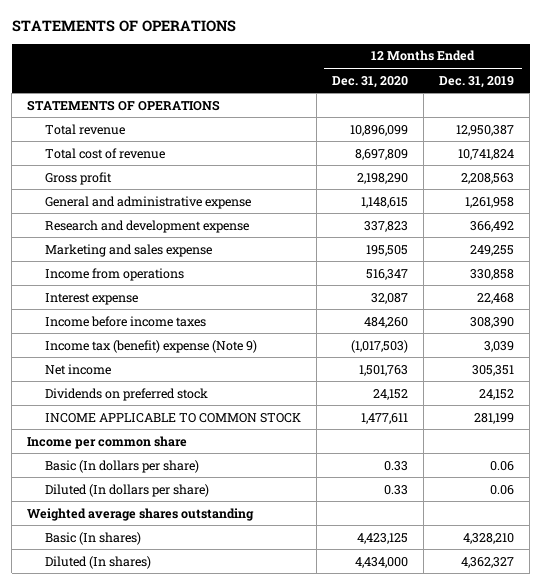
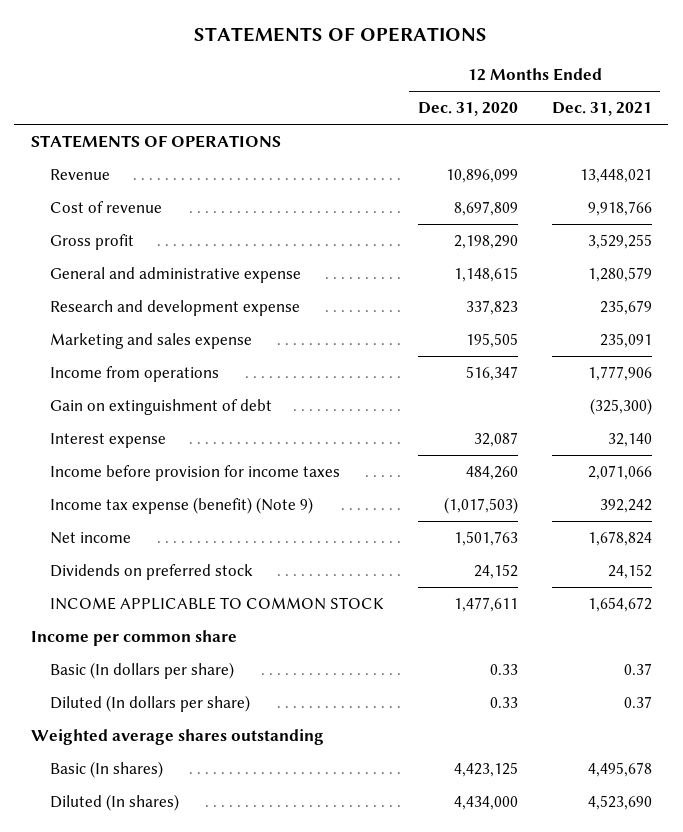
- | 12 Months Ended Dec. 31, 2020 | 12 Months Ended Dec. 31, 2019
+ | 12 Months Ended Dec. 31, 2020 | 12 Months Ended Dec. 31, 2021
- Total revenue | 10,896,099 | 12,950,387
- Total cost of revenue | 8,697,809 | 10,741,824
+ Revenue | 10,896,099 | 13,448,021
+ Cost of revenue | 8,697,809 | 9,918,766
+ Gain on extinguishment of debt | | (325,300)
- Income before income taxes | 484,260 | 308,390
- Income tax (benefit) expense (Note 9) | (1,017,503) | 3,039
+ Income before provision for income taxes | 484,260 | 2,071,066
+ Income tax expense (benefit) (Note 9) | (1,017,503) | 392,242

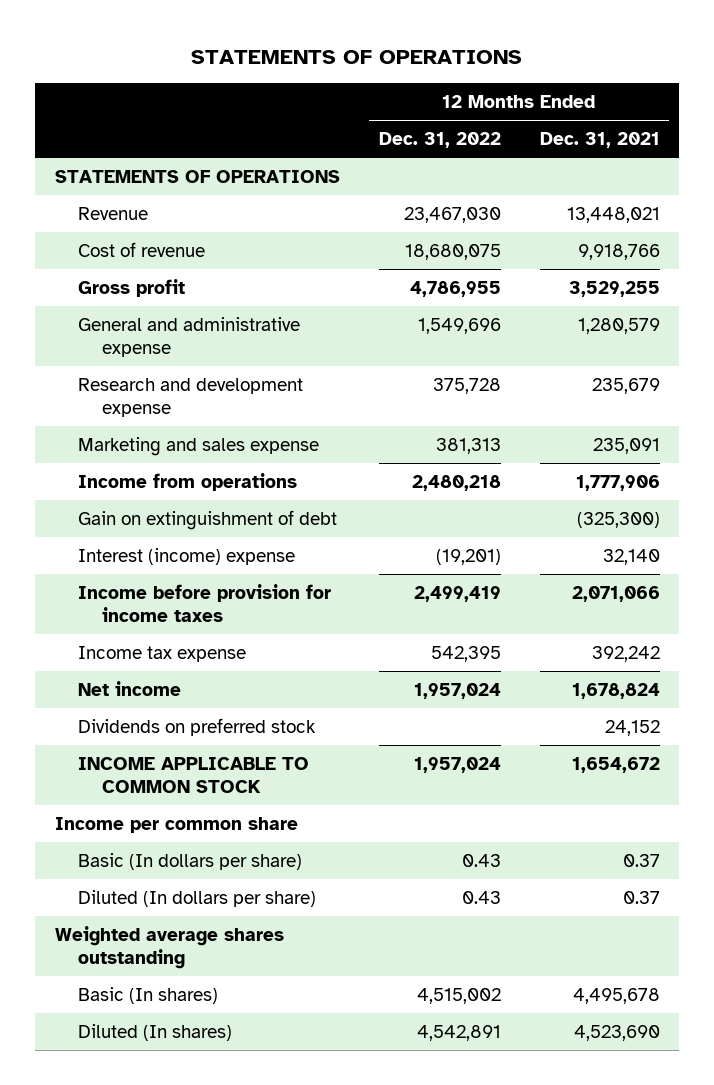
- | 12 Months Ended Dec. 31, 2020 | 12 Months Ended Dec. 31, 2021
+ | 12 Months Ended Dec. 31, 2022 | 12 Months Ended Dec. 31, 2021
- Interest expense | 32,087 | 32,140
+ Interest (income) expense | (19,201) | 32,140
- Income tax expense (benefit) (Note 9) | (1,017,503) | 392,242
+ Income tax expense | 542,395 | 392,242

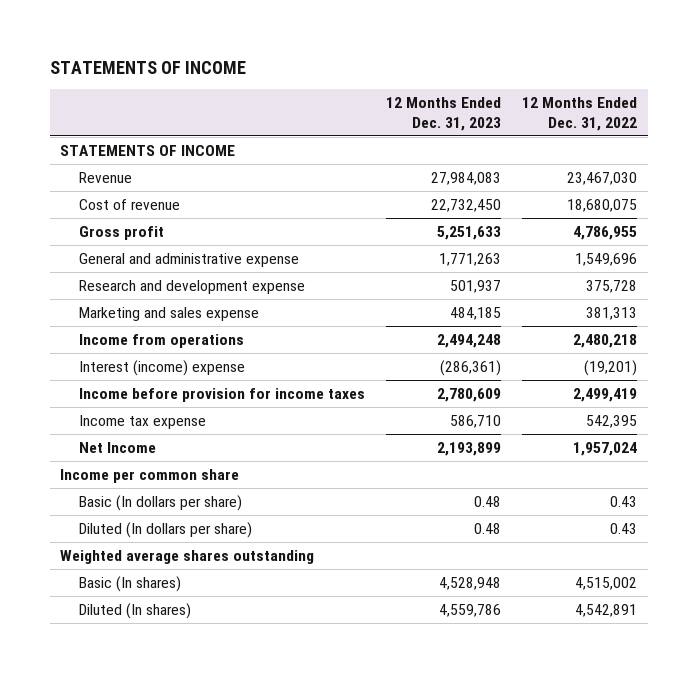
- STATEMENTS OF OPERATIONS
+ STATEMENTS OF INCOME
- | 12 Months Ended Dec. 31, 2022 | 12 Months Ended Dec. 31, 2021
+ | 12 Months Ended Dec. 31, 2023 | 12 Months Ended Dec. 31, 2022
- STATEMENTS OF OPERATIONS
+ STATEMENTS OF INCOME
- Gain on extinguishment of debt | | (325,300)
- Net income | 1,957,024 | 1,678,824
- Dividends on preferred stock | | 24,152
- INCOME APPLICABLE TO COMMON STOCK | 1,957,024 | 1,654,672
+ Net Income | 2,193,899 | 1,957,024

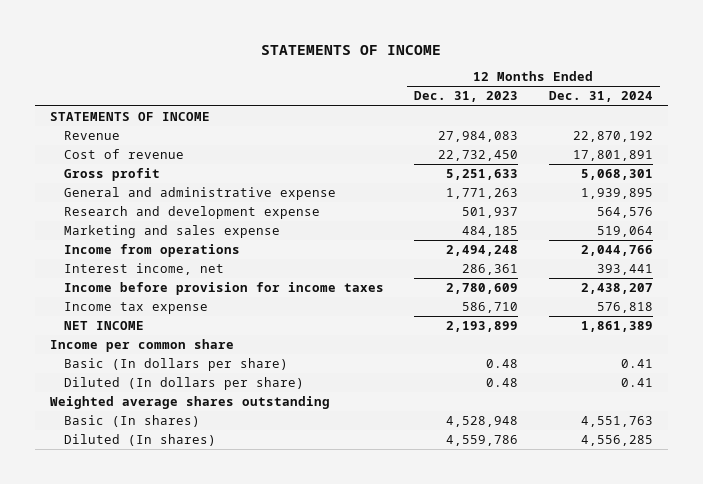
- | 12 Months Ended Dec. 31, 2023 | 12 Months Ended Dec. 31, 2022
+ | 12 Months Ended Dec. 31, 2023 | 12 Months Ended Dec. 31, 2024
- Interest (income) expense | (286,361) | (19,201)
+ Interest income, net | 286,361 | 393,441
- Net Income | 2,193,899 | 1,957,024
+ NET INCOME | 2,193,899 | 1,861,389

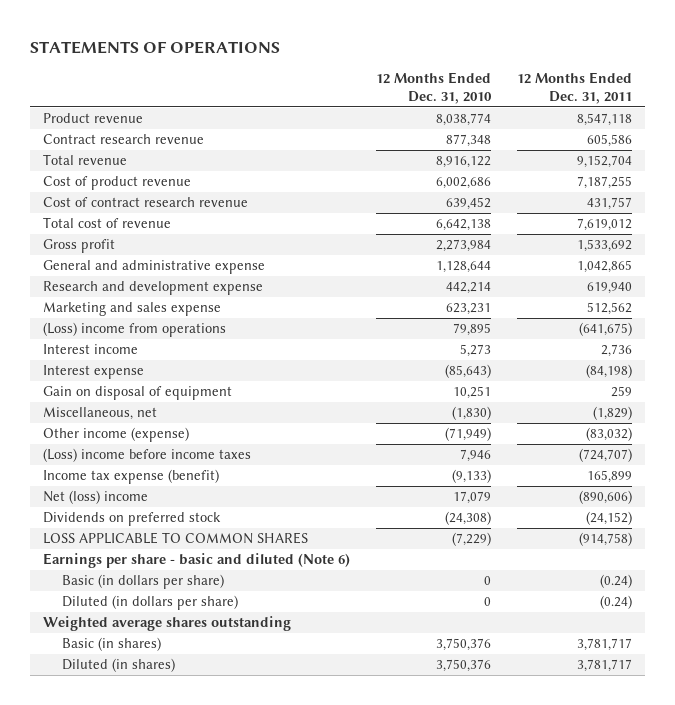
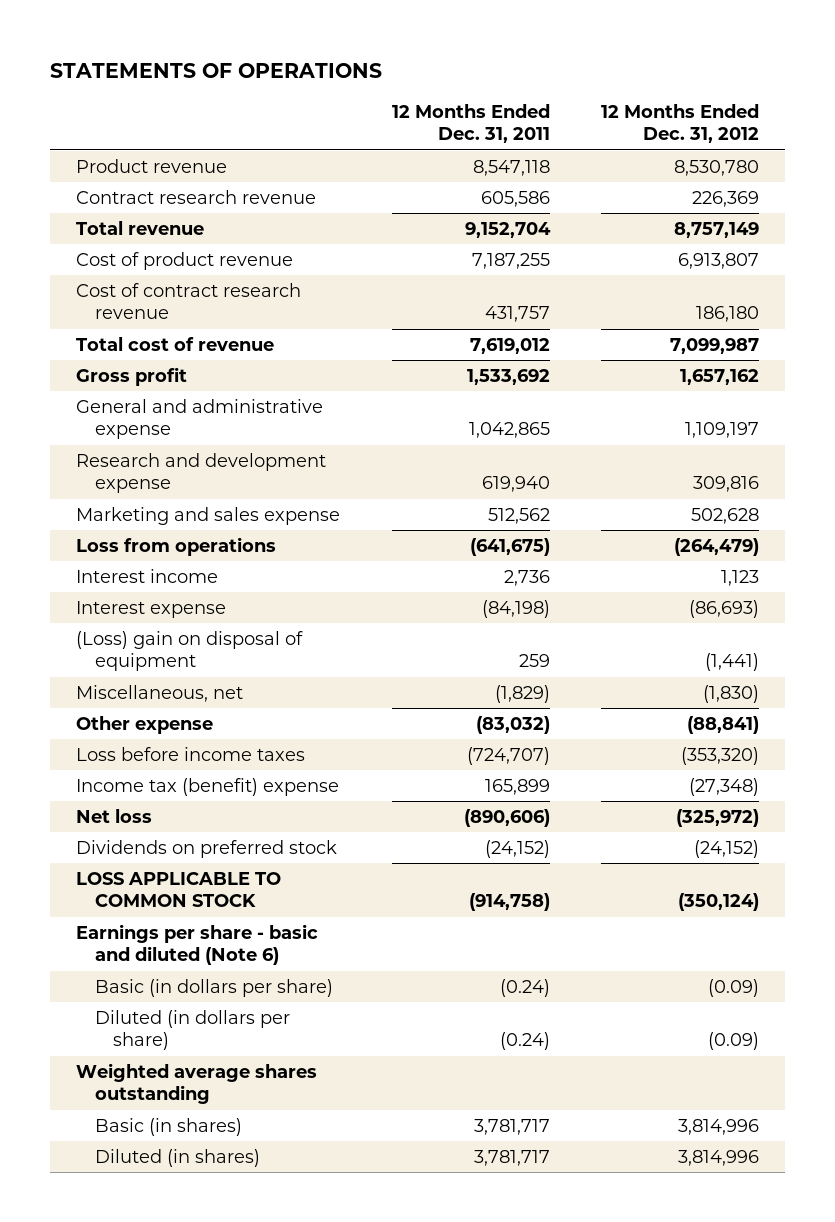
- | 12 Months Ended Dec. 31, 2010 | 12 Months Ended Dec. 31, 2011
+ | 12 Months Ended Dec. 31, 2011 | 12 Months Ended Dec. 31, 2012
- (Loss) income from operations | 79,895 | (641,675)
+ Loss from operations | (641,675) | (264,479)
- Gain on disposal of equipment | 10,251 | 259
+ (Loss) gain on disposal of equipment | 259 | (1,441)
- Other income (expense) | (71,949) | (83,032)
- (Loss) income before income taxes | 7,946 | (724,707)
- Income tax expense (benefit) | (9,133) | 165,899
- Net (loss) income | 17,079 | (890,606)
+ Other expense | (83,032) | (88,841)
+ Loss before income taxes | (724,707) | (353,320)
+ Income tax (benefit) expense | 165,899 | (27,348)
+ Net loss | (890,606) | (325,972)
- LOSS APPLICABLE TO COMMON SHARES | (7,229) | (914,758)
+ LOSS APPLICABLE TO COMMON STOCK | (914,758) | (350,124)

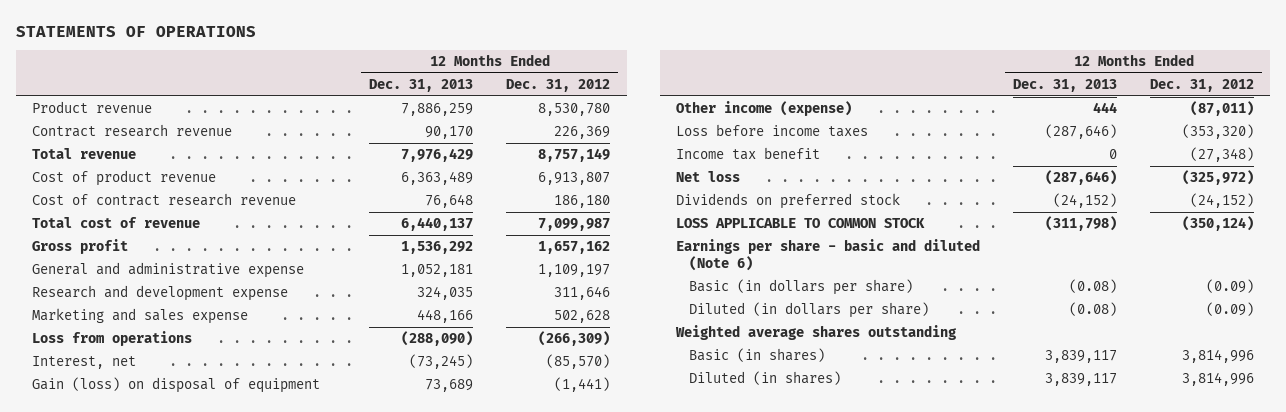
- | 12 Months Ended Dec. 31, 2011 | 12 Months Ended Dec. 31, 2012
+ | 12 Months Ended Dec. 31, 2013 | 12 Months Ended Dec. 31, 2012
- Research and development expense | 619,940 | 309,816
+ Research and development expense | 324,035 | 311,646
- Loss from operations | (641,675) | (264,479)
- Interest income | 2,736 | 1,123
- Interest expense | (84,198) | (86,693)
- (Loss) gain on disposal of equipment | 259 | (1,441)
- Miscellaneous, net | (1,829) | (1,830)
- Other expense | (83,032) | (88,841)
+ Loss from operations | (288,090) | (266,309)
+ Interest, net | (73,245) | (85,570)
+ Gain (loss) on disposal of equipment | 73,689 | (1,441)
+ Other income (expense) | 444 | (87,011)
- Income tax (benefit) expense | 165,899 | (27,348)
+ Income tax benefit | 0 | (27,348)

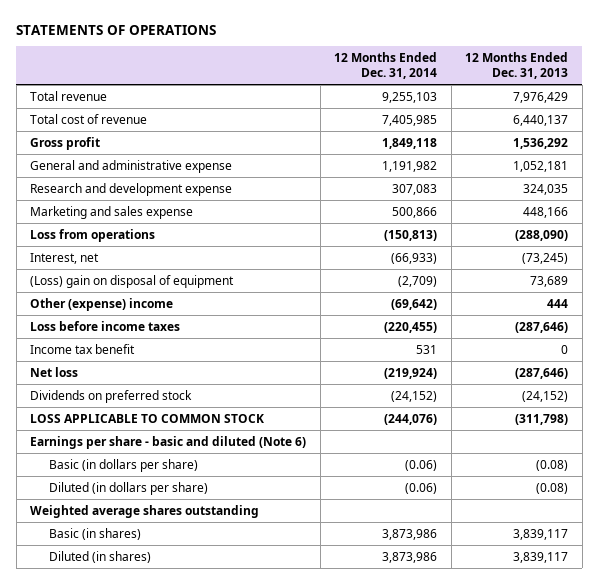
- | 12 Months Ended Dec. 31, 2013 | 12 Months Ended Dec. 31, 2012
+ | 12 Months Ended Dec. 31, 2014 | 12 Months Ended Dec. 31, 2013
- Product revenue | 7,886,259 | 8,530,780
- Contract research revenue | 90,170 | 226,369
- Cost of product revenue | 6,363,489 | 6,913,807
- Cost of contract research revenue | 76,648 | 186,180
- Gain (loss) on disposal of equipment | 73,689 | (1,441)
- Other income (expense) | 444 | (87,011)
+ (Loss) gain on disposal of equipment | (2,709) | 73,689
+ Other (expense) income | (69,642) | 444

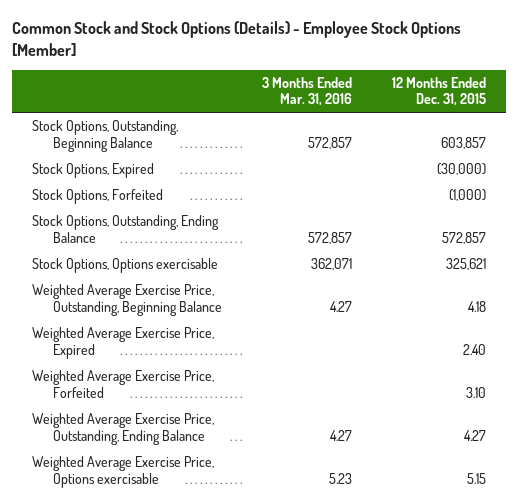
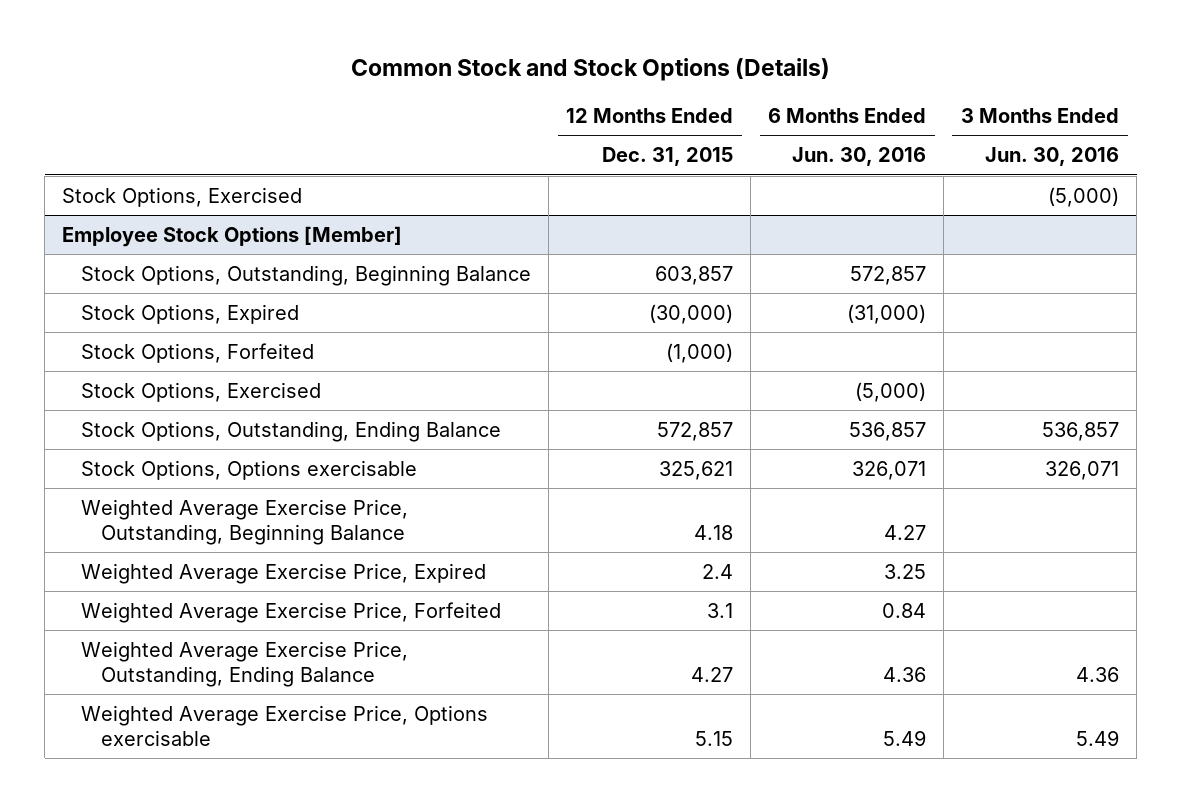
- Common Stock and Stock Options (Details) - Employee Stock Options [Member]
+ Common Stock and Stock Options (Details)
- | 3 Months Ended Mar. 31, 2016 | 12 Months Ended Dec. 31, 2015
+ | 12 Months Ended Dec. 31, 2015 | 6 Months Ended Jun. 30, 2016 | 3 Months Ended Jun. 30, 2016
+ Stock Options, Exercised | | | (5,000)
+ Employee Stock Options [Member]
+ Stock Options, Exercised | | (5,000) |
- Weighted Average Exercise Price, Expired | | 2.40
- Weighted Average Exercise Price, Forfeited | | 3.10
+ Weighted Average Exercise Price, Expired | 2.4 | 3.25 |
+ Weighted Average Exercise Price, Forfeited | 3.1 | 0.84 |

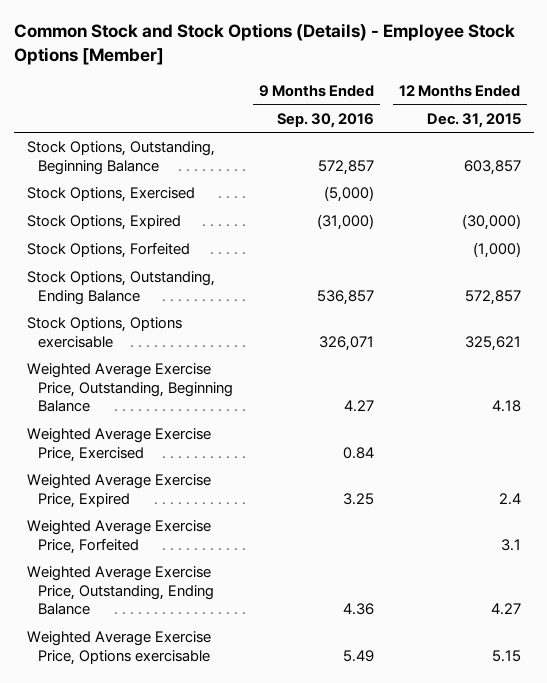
- Common Stock and Stock Options (Details)
+ Common Stock and Stock Options (Details) - Employee Stock Options [Member]
- | 12 Months Ended Dec. 31, 2015 | 6 Months Ended Jun. 30, 2016 | 3 Months Ended Jun. 30, 2016
+ | 9 Months Ended Sep. 30, 2016 | 12 Months Ended Dec. 31, 2015
- Employee Stock Options [Member]
moved down: Stock Options, Exercised | (5,000) |
- Stock Options, Exercised | | (5,000) |
+ Weighted Average Exercise Price, Exercised | 0.84 |

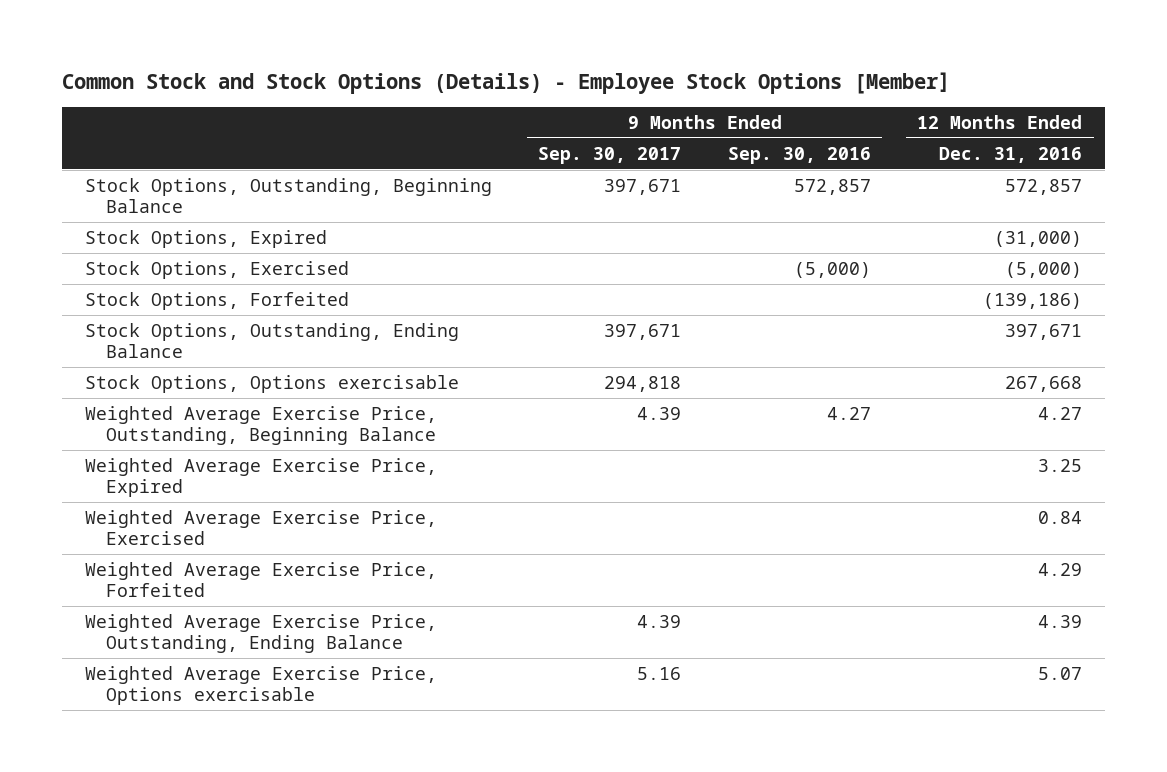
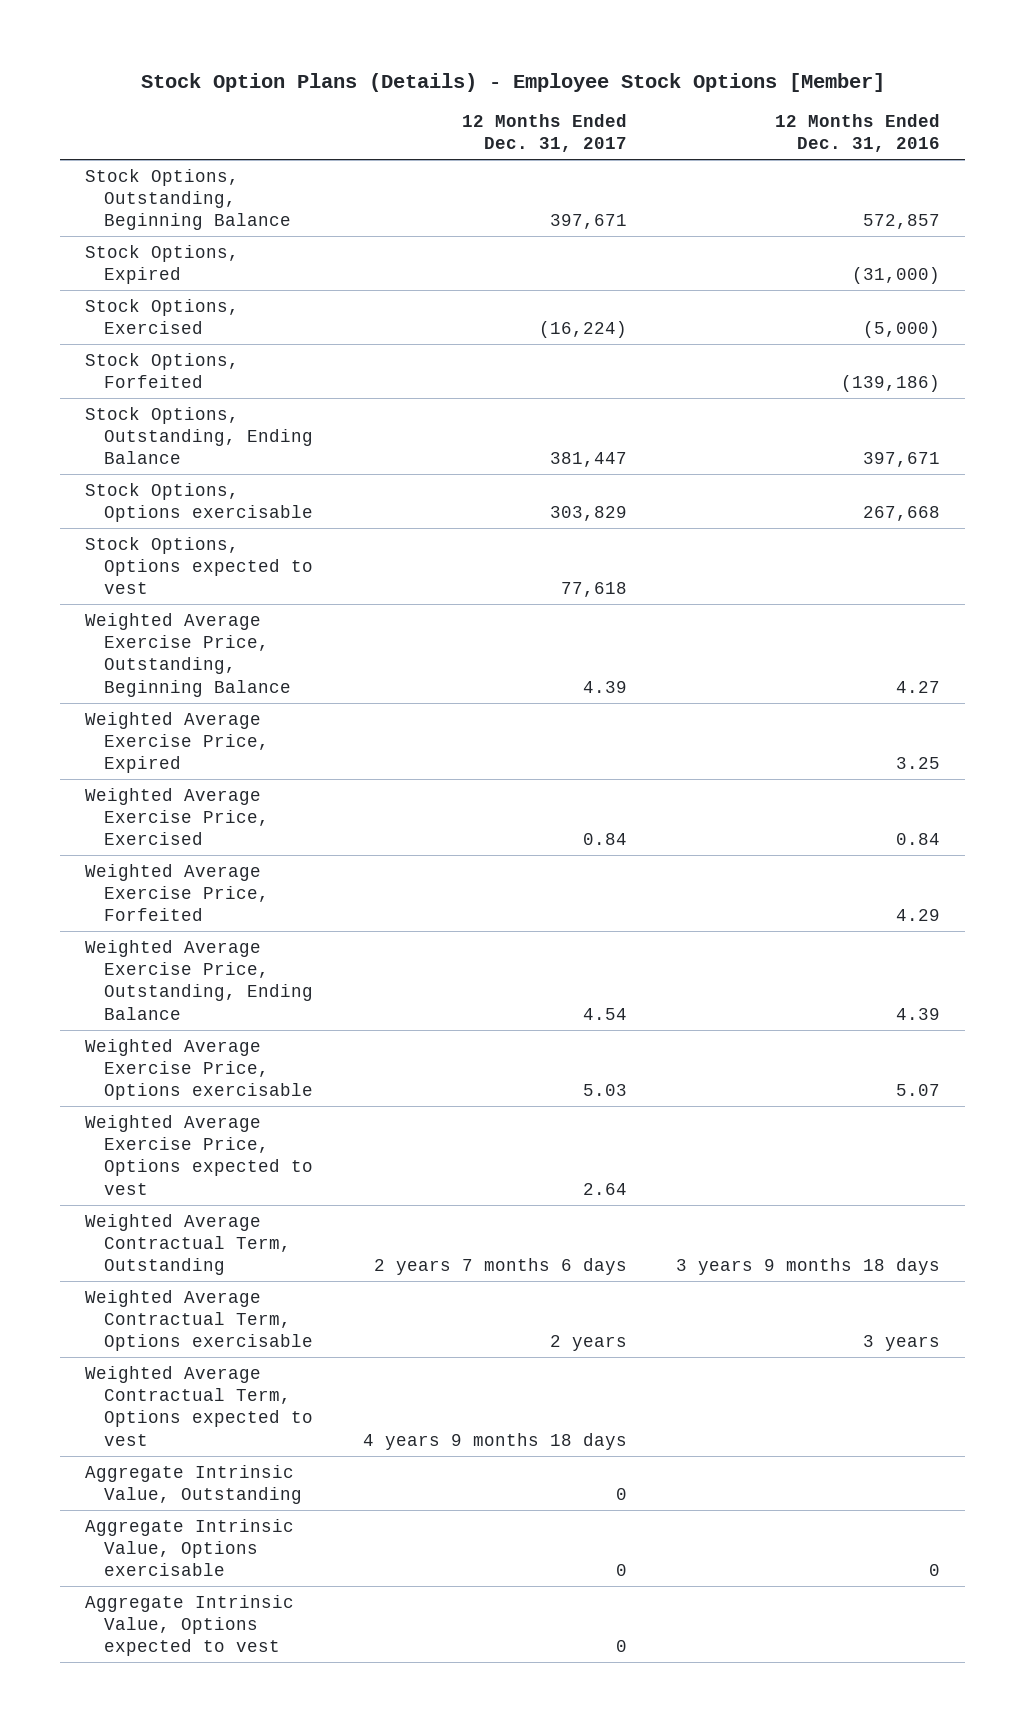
- Common Stock and Stock Options (Details) - Employee Stock Options [Member]
+ Stock Option Plans (Details) - Employee Stock Options [Member]
- | 9 Months Ended Sep. 30, 2017 | 9 Months Ended Sep. 30, 2016 | 12 Months Ended Dec. 31, 2016
+ | 12 Months Ended Dec. 31, 2017 | 12 Months Ended Dec. 31, 2016
+ Stock Options, Options expected to vest | 77,618 |
+ Weighted Average Exercise Price, Options expected to vest | 2.64 |
+ Weighted Average Contractual Term, Outstanding | 2 years 7 months 6 days | 3 years 9 months 18 days
+ Weighted Average Contractual Term, Options exercisable | 2 years | 3 years
+ Weighted Average Contractual Term, Options expected to vest | 4 years 9 months 18 days |
+ Aggregate Intrinsic Value, Outstanding | 0 |
+ Aggregate Intrinsic Value, Options exercisable | 0 | 0
+ Aggregate Intrinsic Value, Options expected to vest | 0 |

